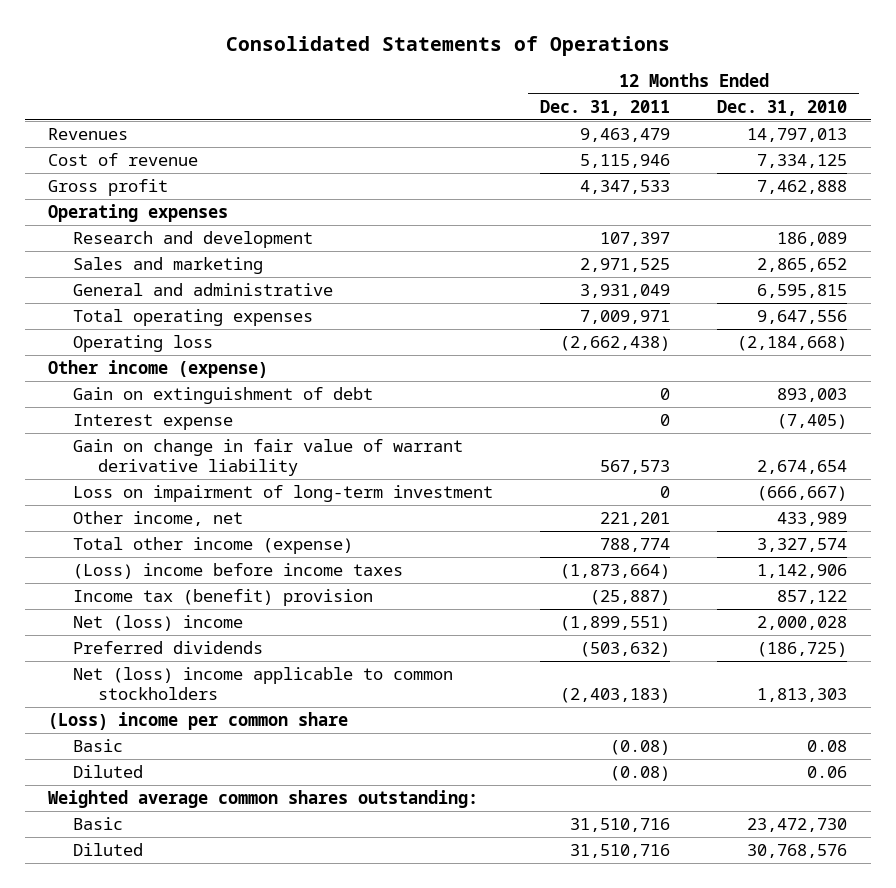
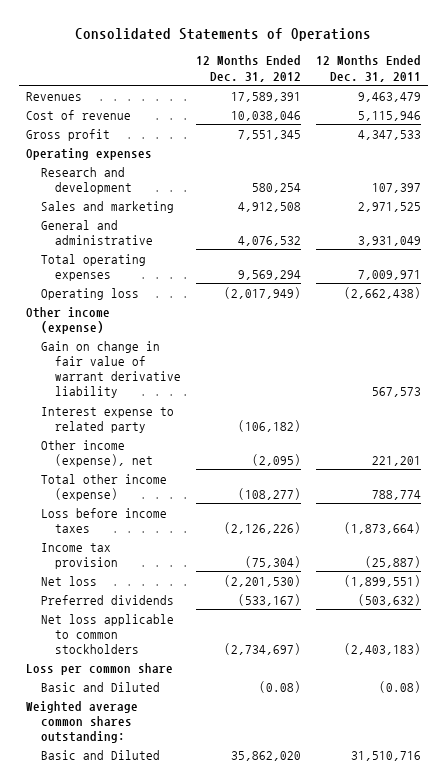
- | 12 Months Ended Dec. 31, 2011 | 12 Months Ended Dec. 31, 2010
+ | 12 Months Ended Dec. 31, 2012 | 12 Months Ended Dec. 31, 2011
- Gain on extinguishment of debt | 0 | 893,003
- Interest expense | 0 | (7,405)
- Loss on impairment of long-term investment | 0 | (666,667)
- Other income, net | 221,201 | 433,989
+ Interest expense to related party | (106,182) |
+ Other income (expense), net | (2,095) | 221,201
- (Loss) income before income taxes | (1,873,664) | 1,142,906
- Income tax (benefit) provision | (25,887) | 857,122
- Net (loss) income | (1,899,551) | 2,000,028
+ Loss before income taxes | (2,126,226) | (1,873,664)
+ Income tax provision | (75,304) | (25,887)
+ Net loss | (2,201,530) | (1,899,551)
- Net (loss) income applicable to common stockholders | (2,403,183) | 1,813,303
- (Loss) income per common share
- Basic | (0.08) | 0.08
- Diluted | (0.08) | 0.06
+ Net loss applicable to common stockholders | (2,734,697) | (2,403,183)
+ Loss per common share
+ Basic and Diluted | (0.08) | (0.08)
- Basic | 31,510,716 | 23,472,730
- Diluted | 31,510,716 | 30,768,576
+ Basic and Diluted | 35,862,020 | 31,510,716

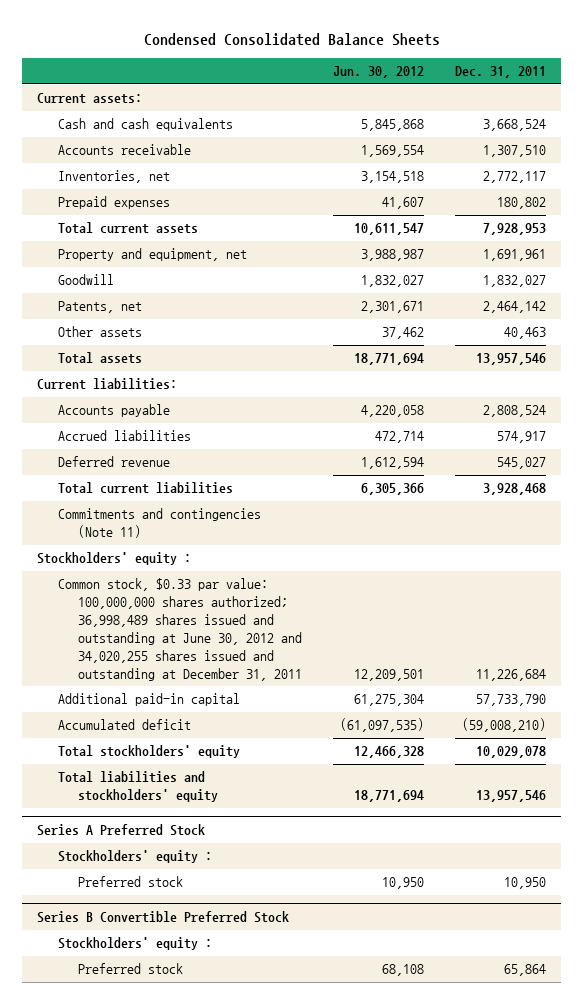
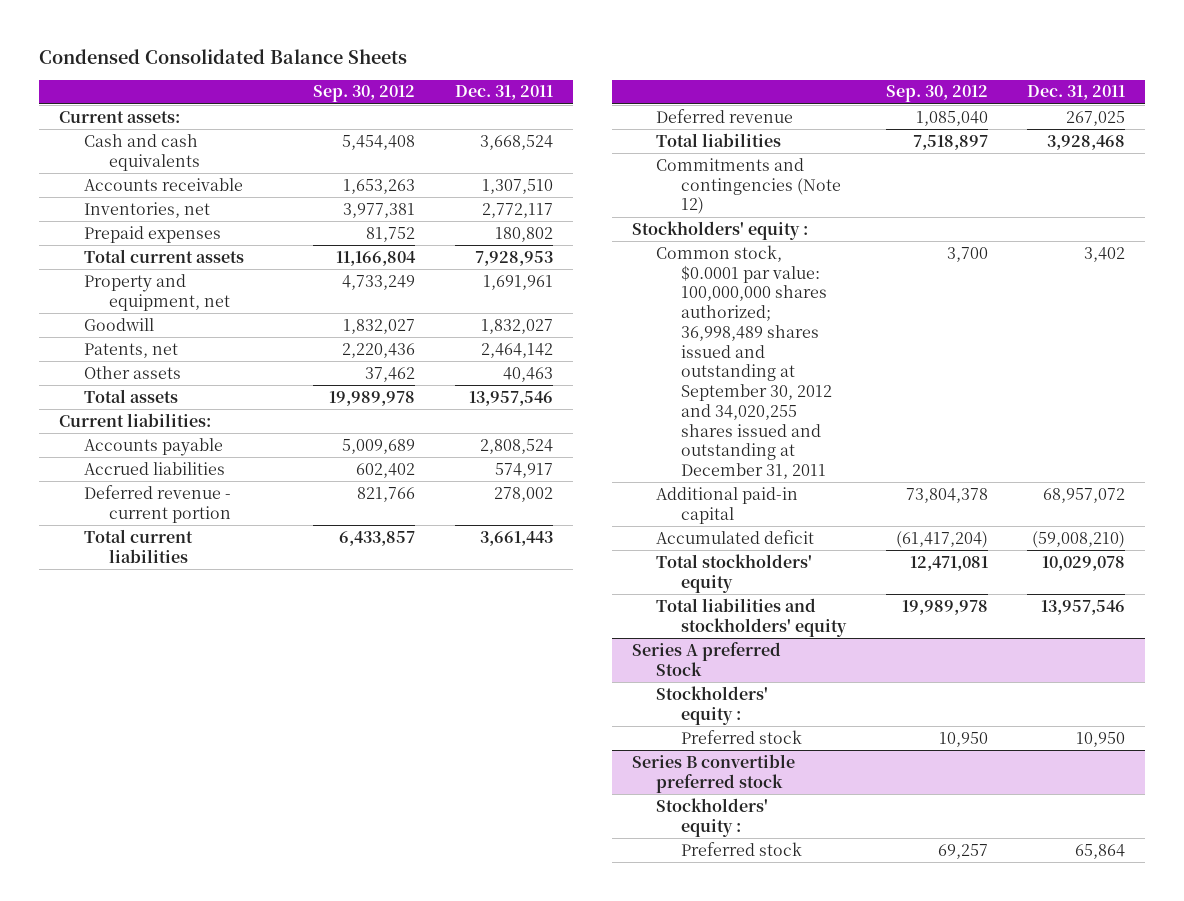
- | Jun. 30, 2012 | Dec. 31, 2011
+ | Sep. 30, 2012 | Dec. 31, 2011
- Deferred revenue | 1,612,594 | 545,027
- Total current liabilities | 6,305,366 | 3,928,468
- Commitments and contingencies (Note 11)
+ Deferred revenue - current portion | 821,766 | 278,002
+ Total current liabilities | 6,433,857 | 3,661,443
+ Deferred revenue | 1,085,040 | 267,025
+ Total liabilities | 7,518,897 | 3,928,468
+ Commitments and contingencies (Note 12)
- Common stock, $0.33 par value: 100,000,000 shares authorized; 36,998,489 shares issued and outstanding at June 30, 2012 and 34,020,255 shares issued and outstanding at December 31, 2011 | 12,209,501 | 11,226,684
- Additional paid-in capital | 61,275,304 | 57,733,790
+ Common stock, $0.0001 par value: 100,000,000 shares authorized; 36,998,489 shares issued and outstanding at September 30, 2012 and 34,020,255 shares issued and outstanding at December 31, 2011 | 3,700 | 3,402
+ Additional paid-in capital | 73,804,378 | 68,957,072
- Series A Preferred Stock
+ Series A preferred Stock
- Series B Convertible Preferred Stock
+ Series B convertible preferred stock

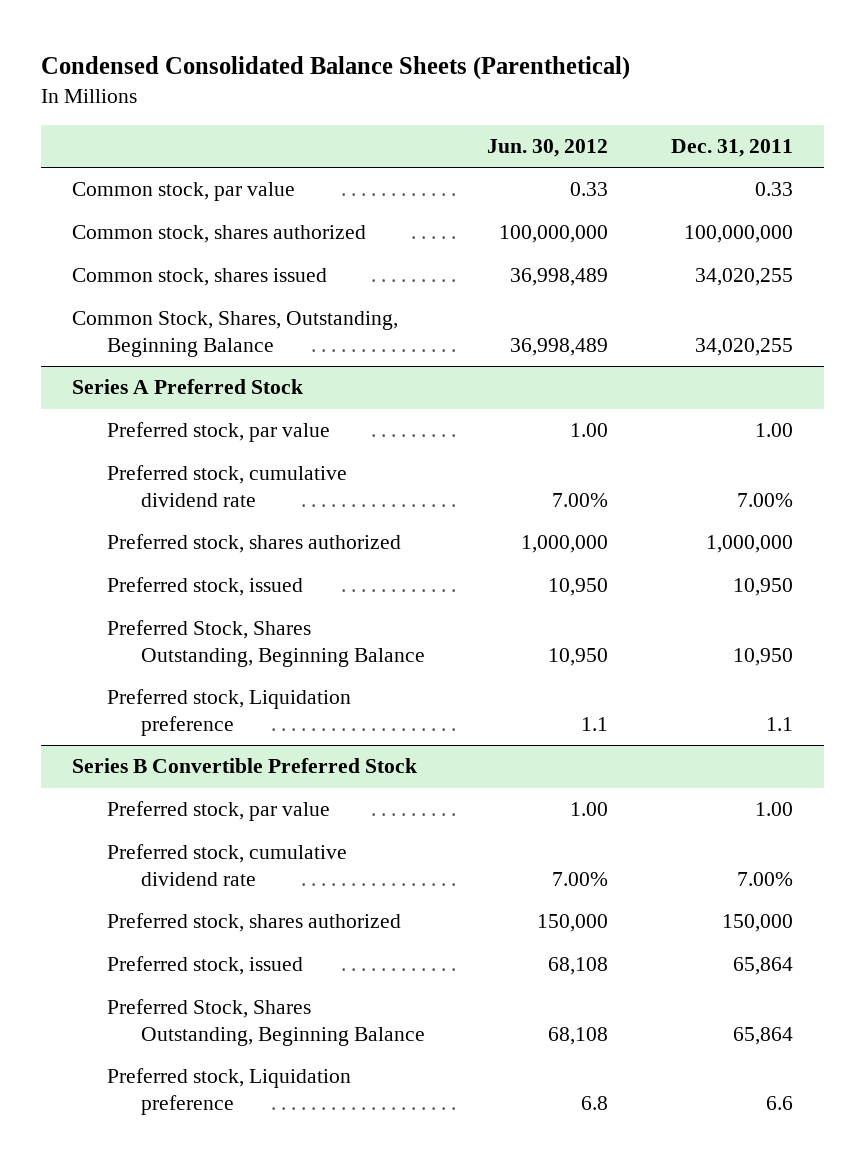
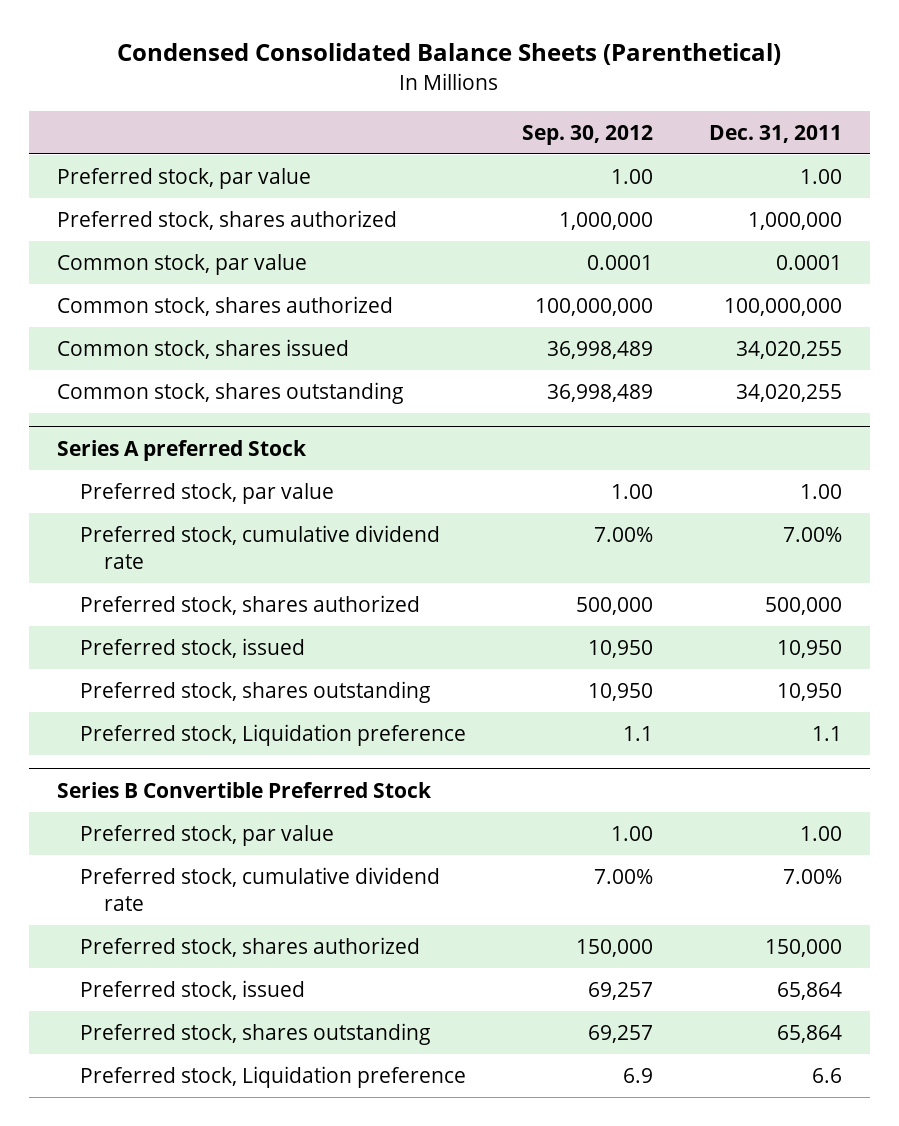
- | Jun. 30, 2012 | Dec. 31, 2011
+ | Sep. 30, 2012 | Dec. 31, 2011
- Common stock, par value | 0.33 | 0.33
+ Preferred stock, par value | 1.00 | 1.00
+ Preferred stock, shares authorized | 1,000,000 | 1,000,000
+ Common stock, par value | 0.0001 | 0.0001
- Common Stock, Shares, Outstanding, Beginning Balance | 36,998,489 | 34,020,255
- Series A Preferred Stock
+ Common stock, shares outstanding | 36,998,489 | 34,020,255
+ Series A preferred Stock
- Preferred stock, shares authorized | 1,000,000 | 1,000,000
+ Preferred stock, shares authorized | 500,000 | 500,000
- Preferred Stock, Shares Outstanding, Beginning Balance | 10,950 | 10,950
+ Preferred stock, shares outstanding | 10,950 | 10,950
@ Series B Convertible Preferred Stock
- Preferred Stock, Shares Outstanding, Beginning Balance | 68,108 | 65,864
+ Preferred stock, shares outstanding | 69,257 | 65,864

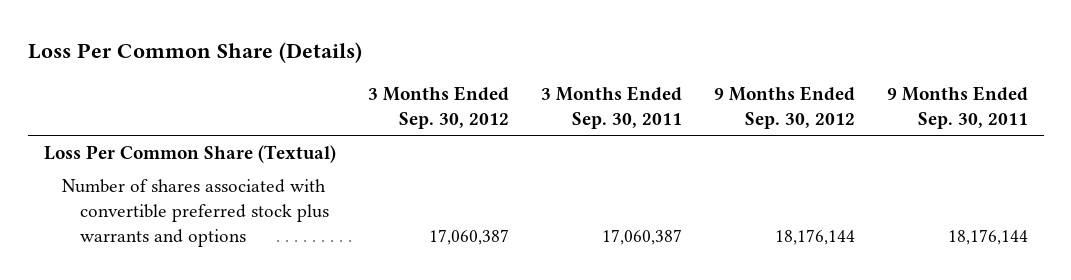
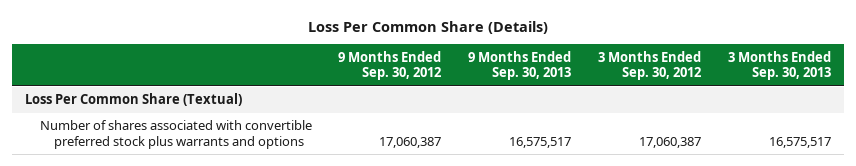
- | 3 Months Ended Sep. 30, 2012 | 3 Months Ended Sep. 30, 2011 | 9 Months Ended Sep. 30, 2012 | 9 Months Ended Sep. 30, 2011
+ | 9 Months Ended Sep. 30, 2012 | 9 Months Ended Sep. 30, 2013 | 3 Months Ended Sep. 30, 2012 | 3 Months Ended Sep. 30, 2013
- Number of shares associated with convertible preferred stock plus warrants and options | 17,060,387 | 17,060,387 | 18,176,144 | 18,176,144
+ Number of shares associated with convertible preferred stock plus warrants and options | 17,060,387 | 16,575,517 | 17,060,387 | 16,575,517

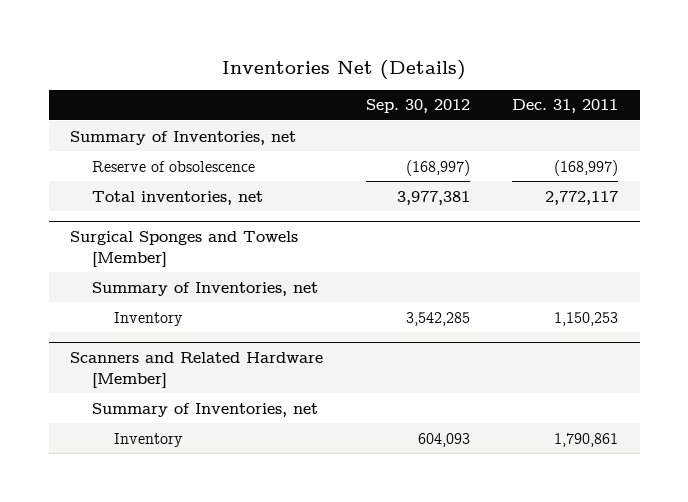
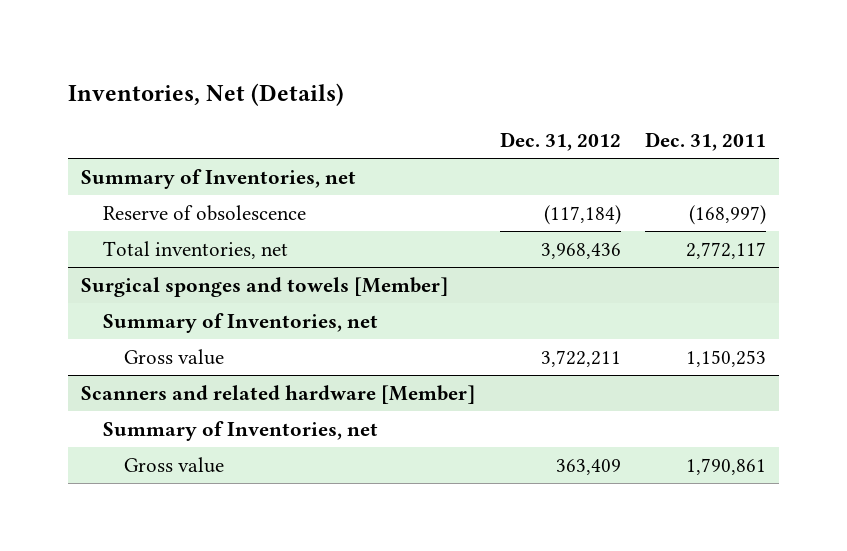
- Inventories Net (Details)
+ Inventories, Net (Details)
- | Sep. 30, 2012 | Dec. 31, 2011
+ | Dec. 31, 2012 | Dec. 31, 2011
- Surgical Sponges and Towels [Member]
+ Surgical sponges and towels [Member]
- Inventory | 3,542,285 | 1,150,253
- Scanners and Related Hardware [Member]
+ Gross value | 3,722,211 | 1,150,253
+ Scanners and related hardware [Member]
- Inventory | 604,093 | 1,790,861
+ Gross value | 363,409 | 1,790,861

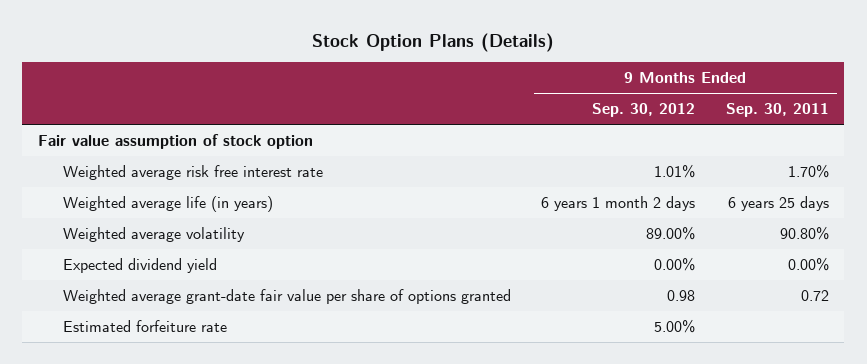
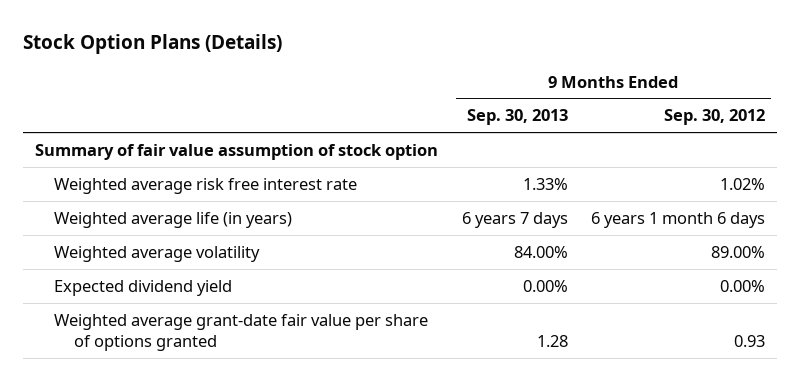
- | 9 Months Ended Sep. 30, 2012 | 9 Months Ended Sep. 30, 2011
+ | 9 Months Ended Sep. 30, 2013 | 9 Months Ended Sep. 30, 2012
- Fair value assumption of stock option
- Weighted average risk free interest rate | 1.01% | 1.70%
- Weighted average life (in years) | 6 years 1 month 2 days | 6 years 25 days
+ Summary of fair value assumption of stock option
+ Weighted average risk free interest rate | 1.33% | 1.02%
+ Weighted average life (in years) | 6 years 7 days | 6 years 1 month 6 days
- Weighted average grant-date fair value per share of options granted | 0.98 | 0.72
- Estimated forfeiture rate | 5.00% |
+ Weighted average grant-date fair value per share of options granted | 1.28 | 0.93

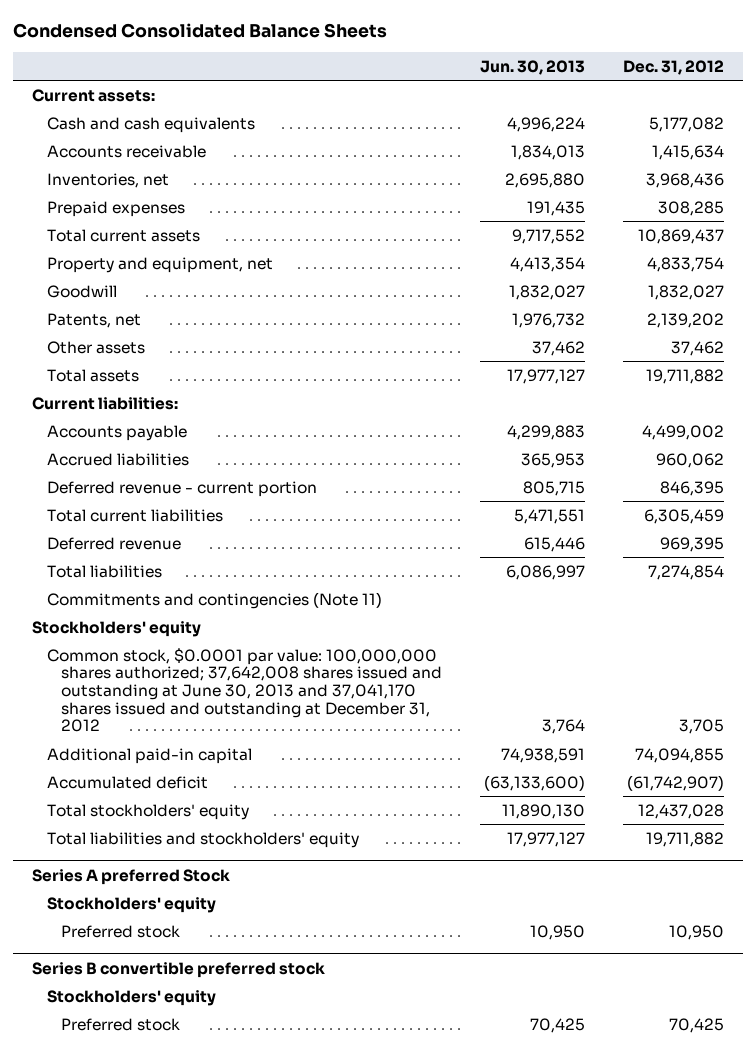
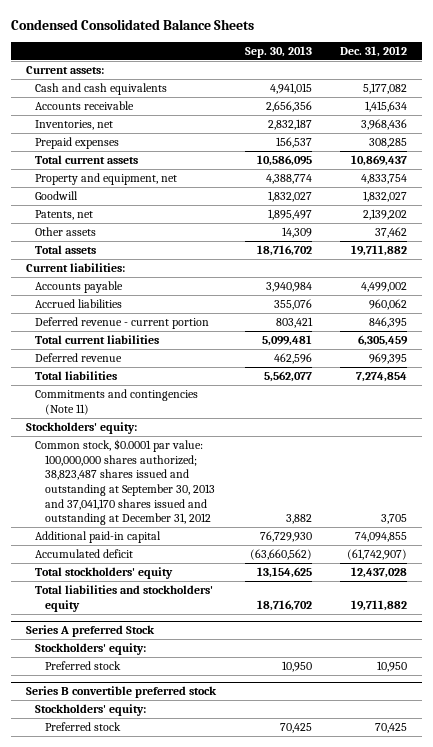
- | Jun. 30, 2013 | Dec. 31, 2012
+ | Sep. 30, 2013 | Dec. 31, 2012
- Stockholders' equity
- Common stock, $0.0001 par value: 100,000,000 shares authorized; 37,642,008 shares issued and outstanding at June 30, 2013 and 37,041,170 shares issued and outstanding at December 31, 2012 | 3,764 | 3,705
+ Stockholders' equity:
+ Common stock, $0.0001 par value: 100,000,000 shares authorized; 38,823,487 shares issued and outstanding at September 30, 2013 and 37,041,170 shares issued and outstanding at December 31, 2012 | 3,882 | 3,705
@ Series A preferred Stock
- Stockholders' equity
+ Stockholders' equity:
@ Series B convertible preferred stock
- Stockholders' equity
+ Stockholders' equity:

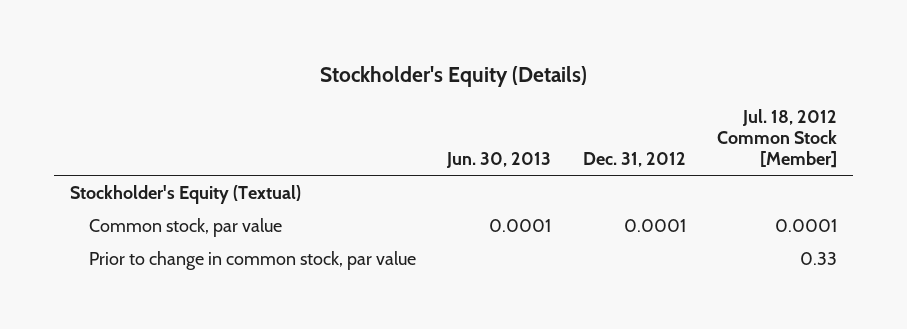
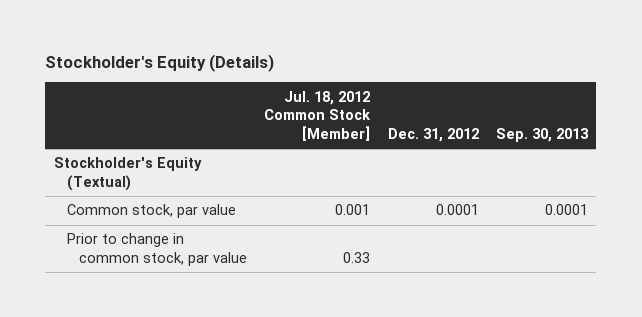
- | Jun. 30, 2013 | Dec. 31, 2012 | Jul. 18, 2012 Common Stock [Member]
+ | Jul. 18, 2012 Common Stock [Member] | Dec. 31, 2012 | Sep. 30, 2013
- Common stock, par value | 0.0001 | 0.0001 | 0.0001
+ Common stock, par value | 0.001 | 0.0001 | 0.0001

